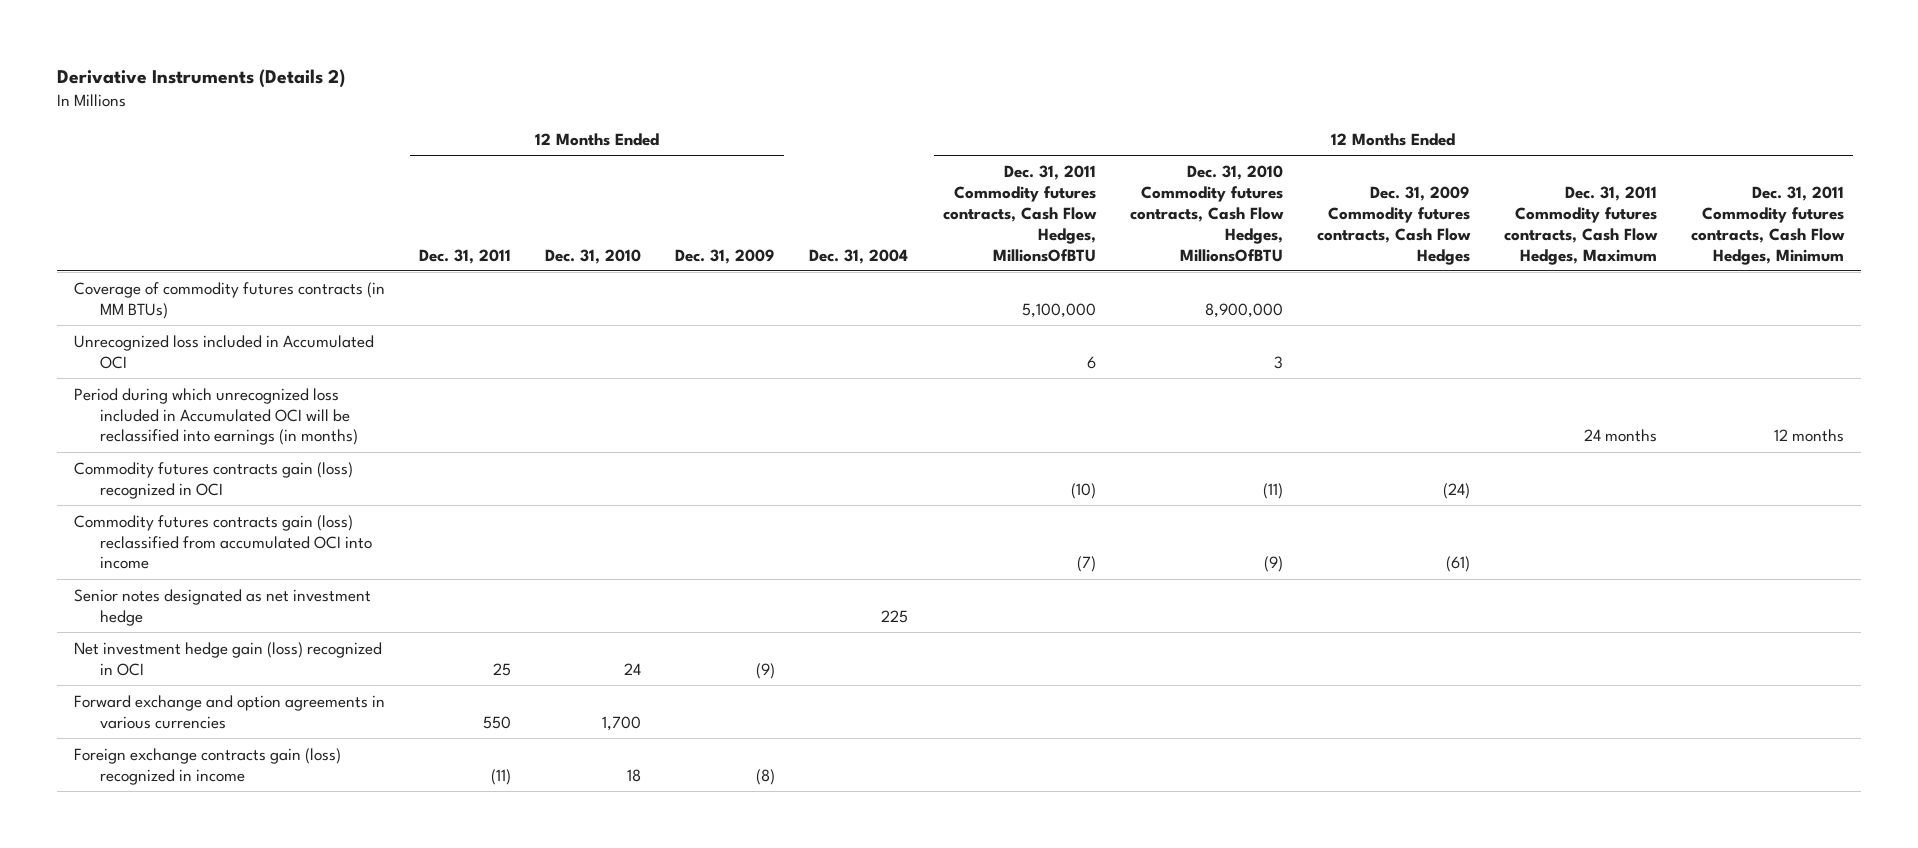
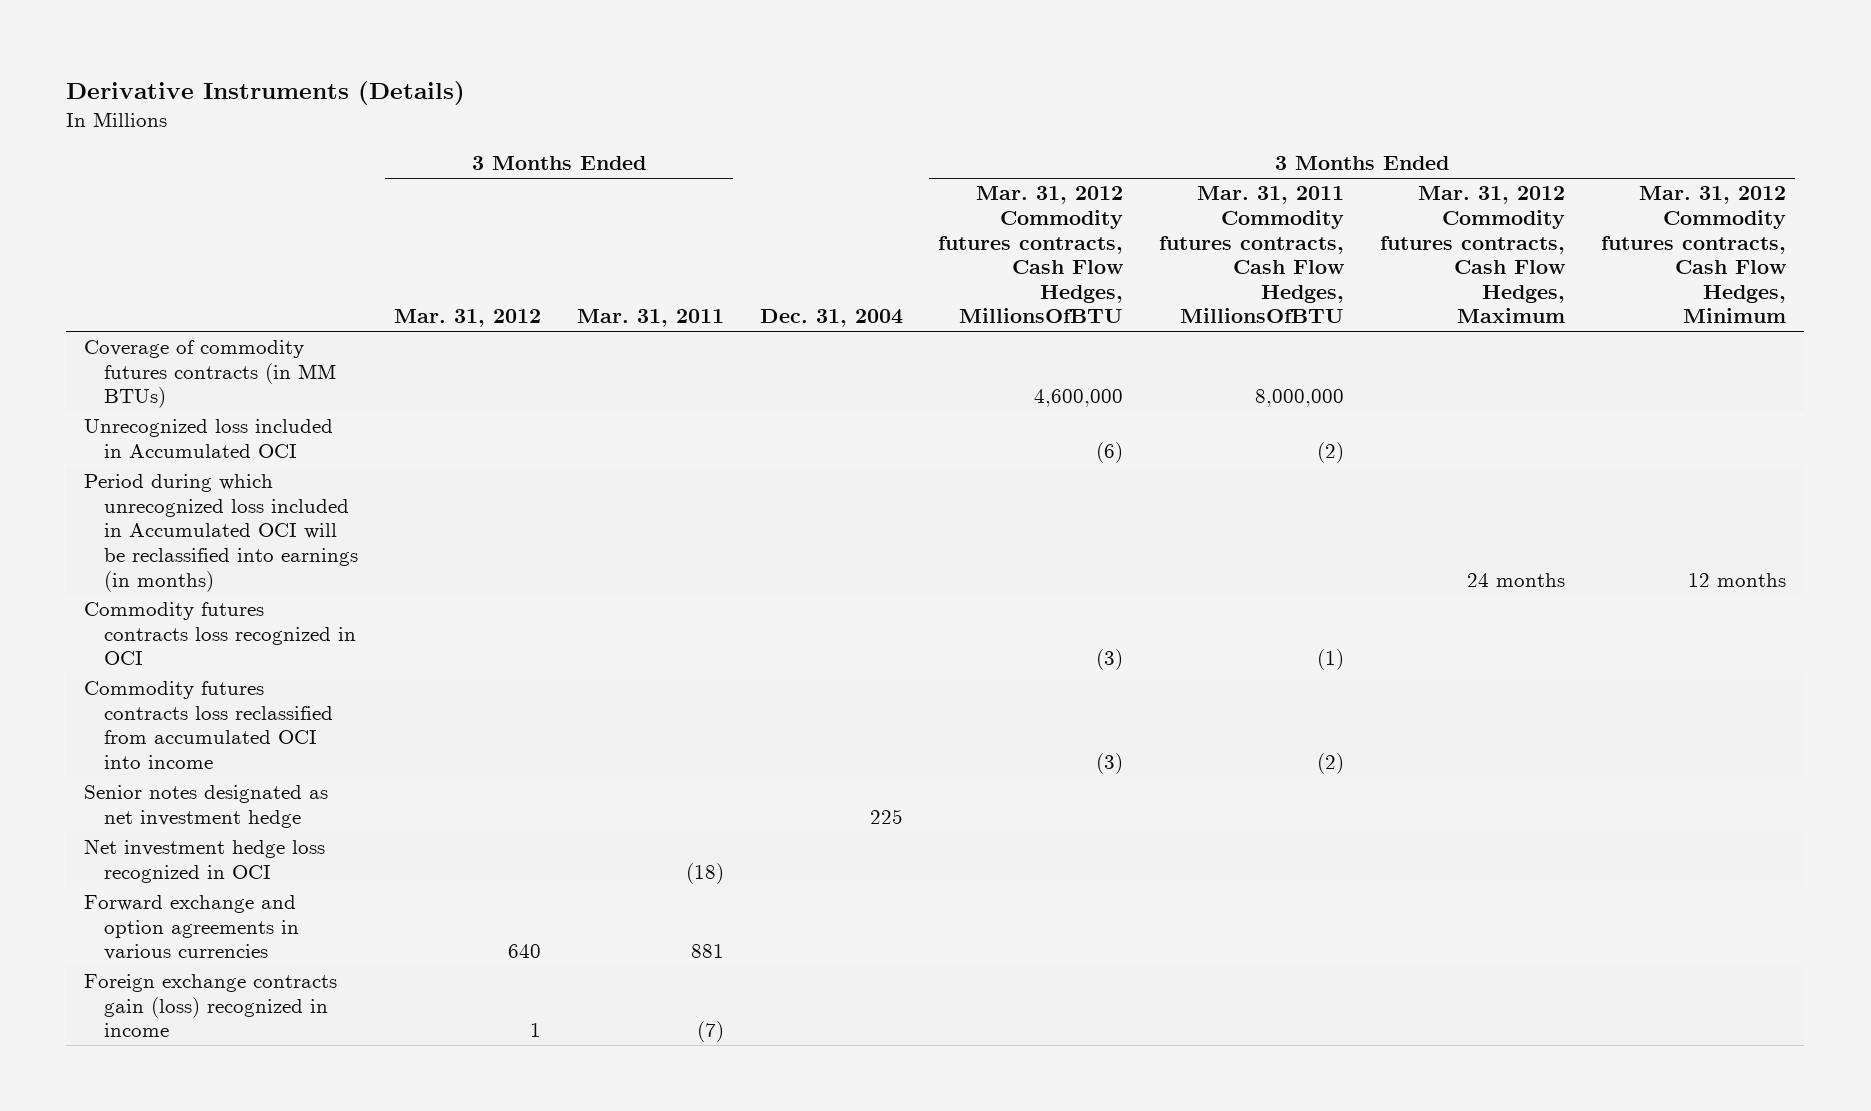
- Derivative Instruments (Details 2)
+ Derivative Instruments (Details)
- | 12 Months Ended Dec. 31, 2011 | 12 Months Ended Dec. 31, 2010 | 12 Months Ended Dec. 31, 2009 | Dec. 31, 2004 | 12 Months Ended Dec. 31, 2011 Commodity futures contracts, Cash Flow Hedges, MillionsOfBTU | 12 Months Ended Dec. 31, 2010 Commodity futures contracts, Cash Flow Hedges, MillionsOfBTU | 12 Months Ended Dec. 31, 2009 Commodity futures contracts, Cash Flow Hedges | 12 Months Ended Dec. 31, 2011 Commodity futures contracts, Cash Flow Hedges, Maximum | 12 Months Ended Dec. 31, 2011 Commodity futures contracts, Cash Flow Hedges, Minimum
+ | 3 Months Ended Mar. 31, 2012 | 3 Months Ended Mar. 31, 2011 | Dec. 31, 2004 | 3 Months Ended Mar. 31, 2012 Commodity futures contracts, Cash Flow Hedges, MillionsOfBTU | 3 Months Ended Mar. 31, 2011 Commodity futures contracts, Cash Flow Hedges, MillionsOfBTU | 3 Months Ended Mar. 31, 2012 Commodity futures contracts, Cash Flow Hedges, Maximum | 3 Months Ended Mar. 31, 2012 Commodity futures contracts, Cash Flow Hedges, Minimum
- Commodity futures contracts gain (loss) recognized in OCI | | | | | (10) | (11) | (24) | |
- Commodity futures contracts gain (loss) reclassified from accumulated OCI into income | | | | | (7) | (9) | (61) | |
+ Commodity futures contracts loss recognized in OCI | | | | (3) | (1) | |
+ Commodity futures contracts loss reclassified from accumulated OCI into income | | | | (3) | (2) | |
- Net investment hedge gain (loss) recognized in OCI | 25 | 24 | (9) | | | | | |
+ Net investment hedge loss recognized in OCI | | (18) | | | | |

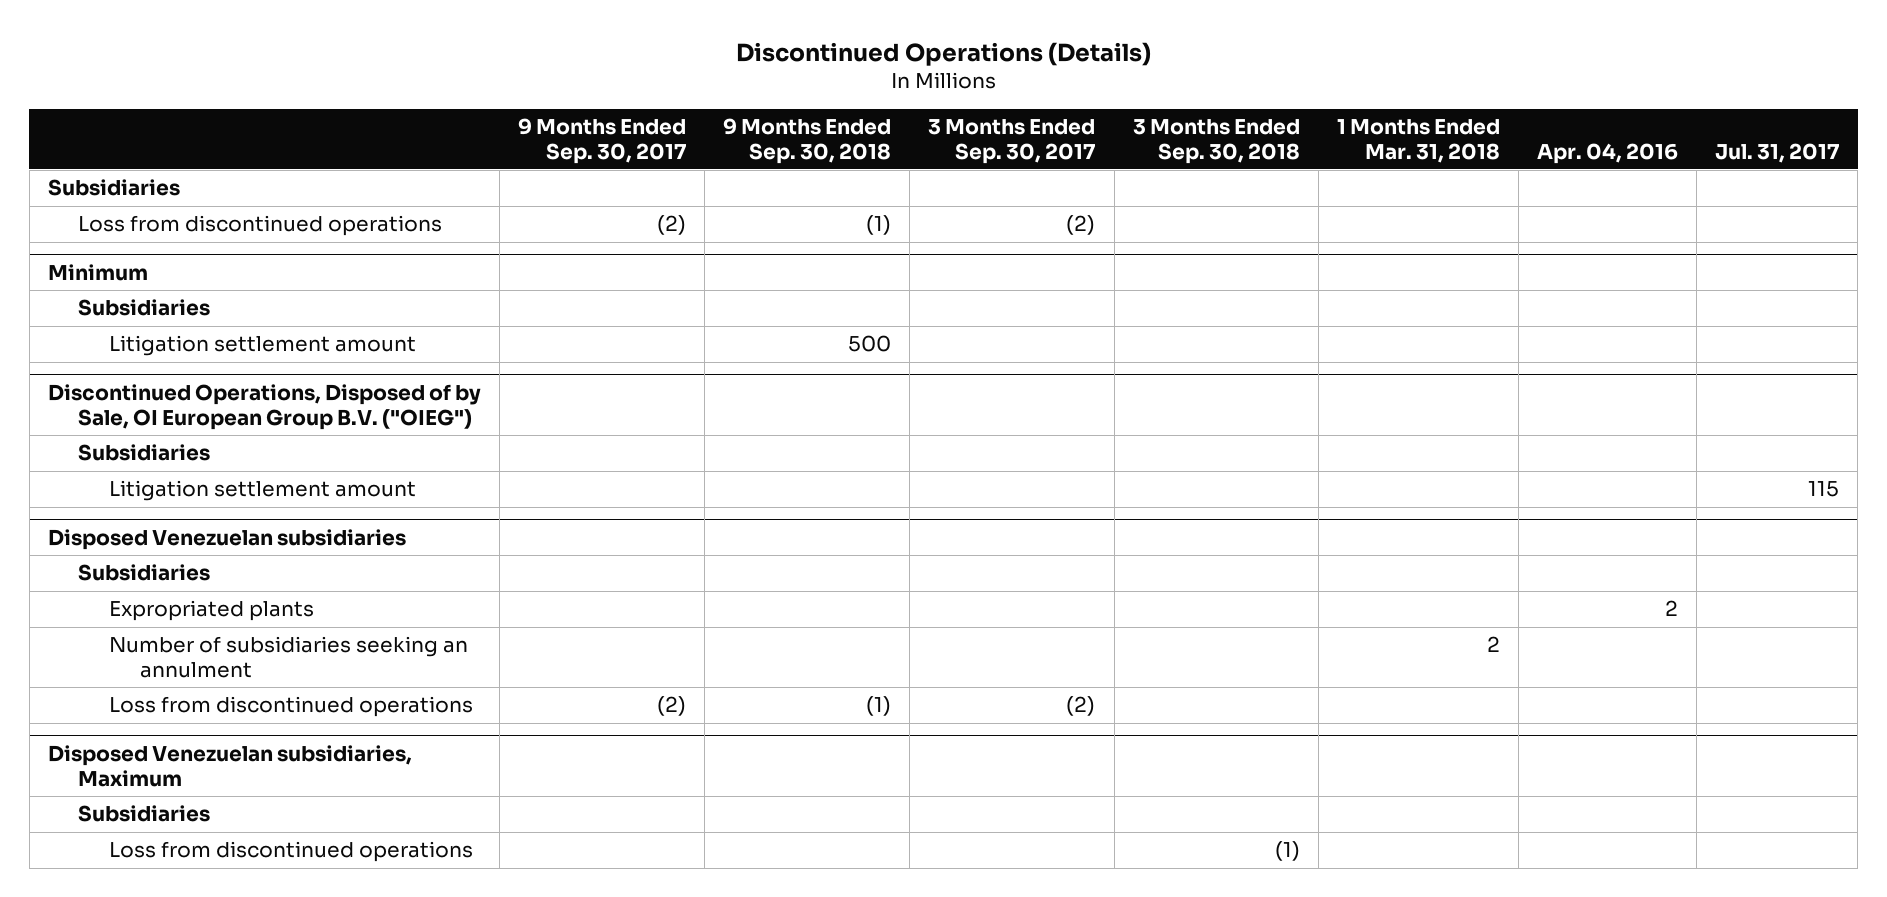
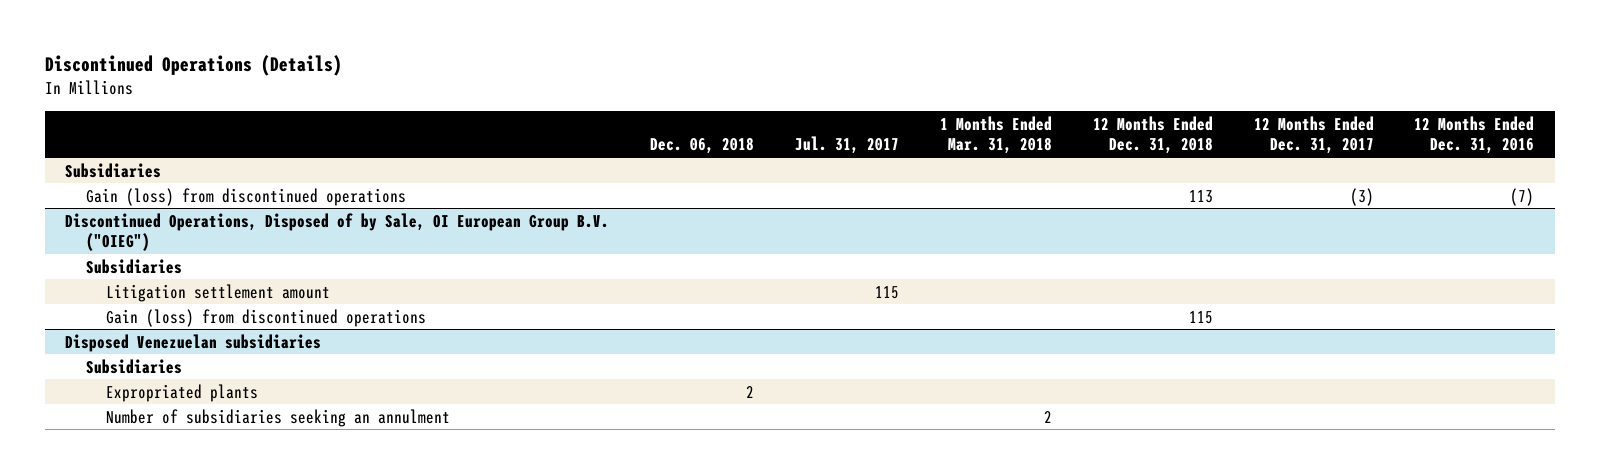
- | 9 Months Ended Sep. 30, 2017 | 9 Months Ended Sep. 30, 2018 | 3 Months Ended Sep. 30, 2017 | 3 Months Ended Sep. 30, 2018 | 1 Months Ended Mar. 31, 2018 | Apr. 04, 2016 | Jul. 31, 2017
+ | Dec. 06, 2018 | Jul. 31, 2017 | 1 Months Ended Mar. 31, 2018 | 12 Months Ended Dec. 31, 2018 | 12 Months Ended Dec. 31, 2017 | 12 Months Ended Dec. 31, 2016
- Loss from discontinued operations | (2) | (1) | (2) | | | |
- Minimum
- Subsidiaries
- Litigation settlement amount | | 500 | | | | |
+ Gain (loss) from discontinued operations | | | | 113 | (3) | (7)
@ Discontinued Operations, Disposed of by Sale, OI European Group B.V. ("OIEG")
+ Gain (loss) from discontinued operations | | | | 115 | |
@ Disposed Venezuelan subsidiaries
- Loss from discontinued operations | (2) | (1) | (2) | | | |
- Disposed Venezuelan subsidiaries, Maximum
- Subsidiaries
- Loss from discontinued operations | | | | (1) | | |

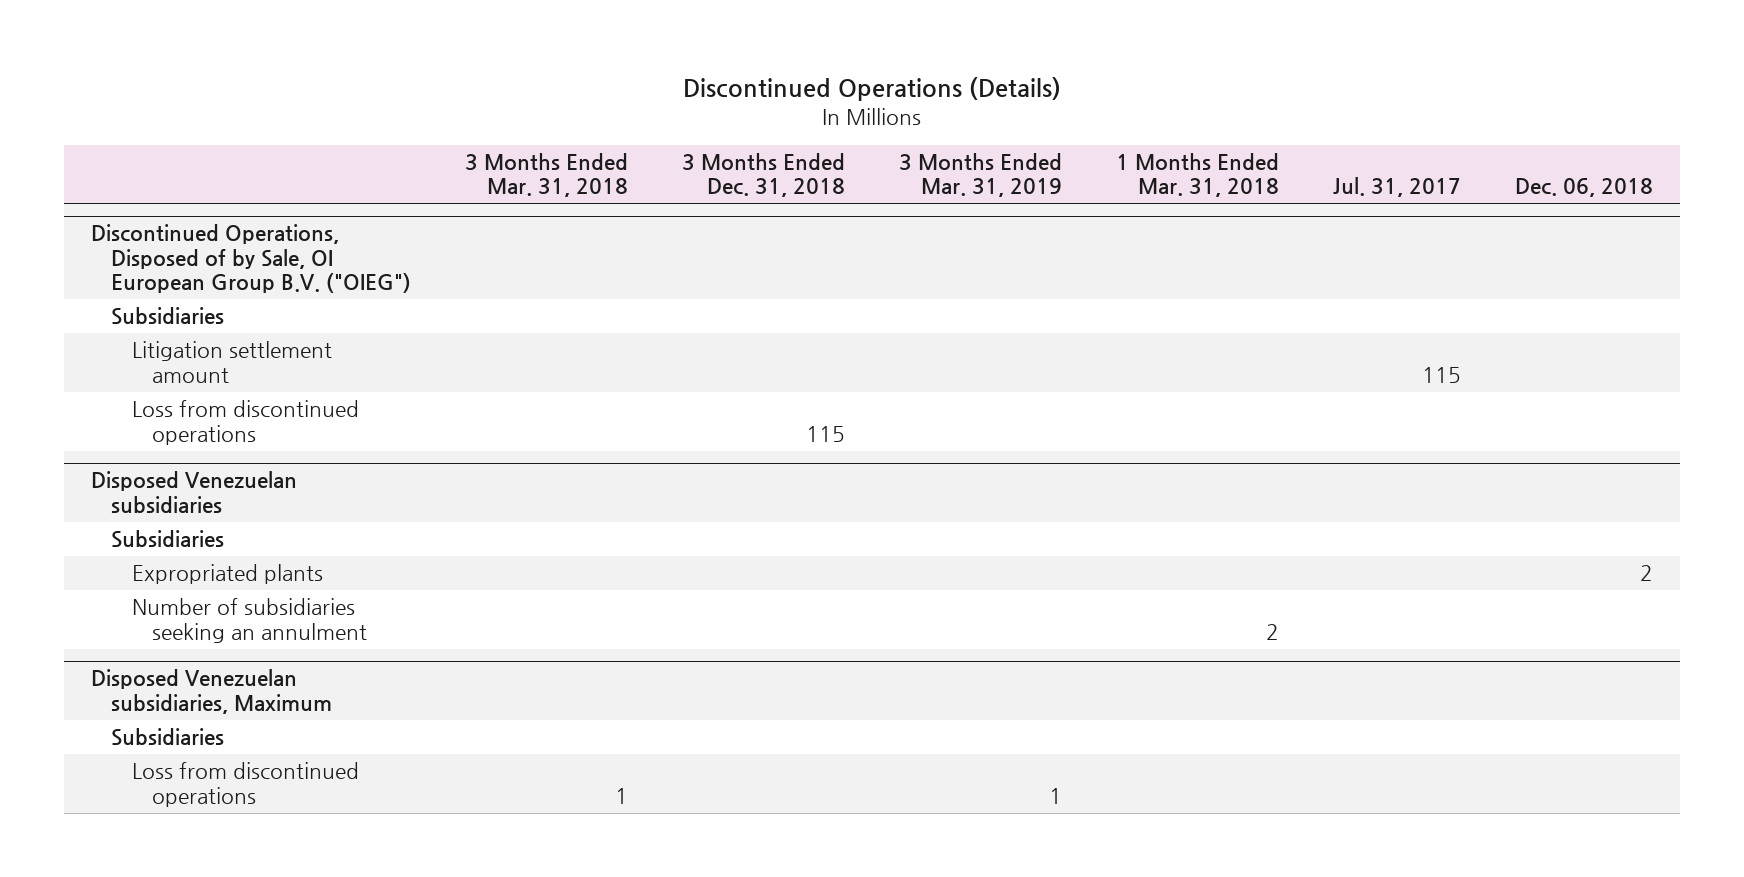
- | Dec. 06, 2018 | Jul. 31, 2017 | 1 Months Ended Mar. 31, 2018 | 12 Months Ended Dec. 31, 2018 | 12 Months Ended Dec. 31, 2017 | 12 Months Ended Dec. 31, 2016
+ | 3 Months Ended Mar. 31, 2018 | 3 Months Ended Dec. 31, 2018 | 3 Months Ended Mar. 31, 2019 | 1 Months Ended Mar. 31, 2018 | Jul. 31, 2017 | Dec. 06, 2018
- Subsidiaries
- Gain (loss) from discontinued operations | | | | 113 | (3) | (7)
@ Discontinued Operations, Disposed of by Sale, OI European Group B.V. ("OIEG")
- Gain (loss) from discontinued operations | | | | 115 | |
+ Loss from discontinued operations | | 115 | | | |
+ Disposed Venezuelan subsidiaries, Maximum
+ Subsidiaries
+ Loss from discontinued operations | 1 | | 1 | | |

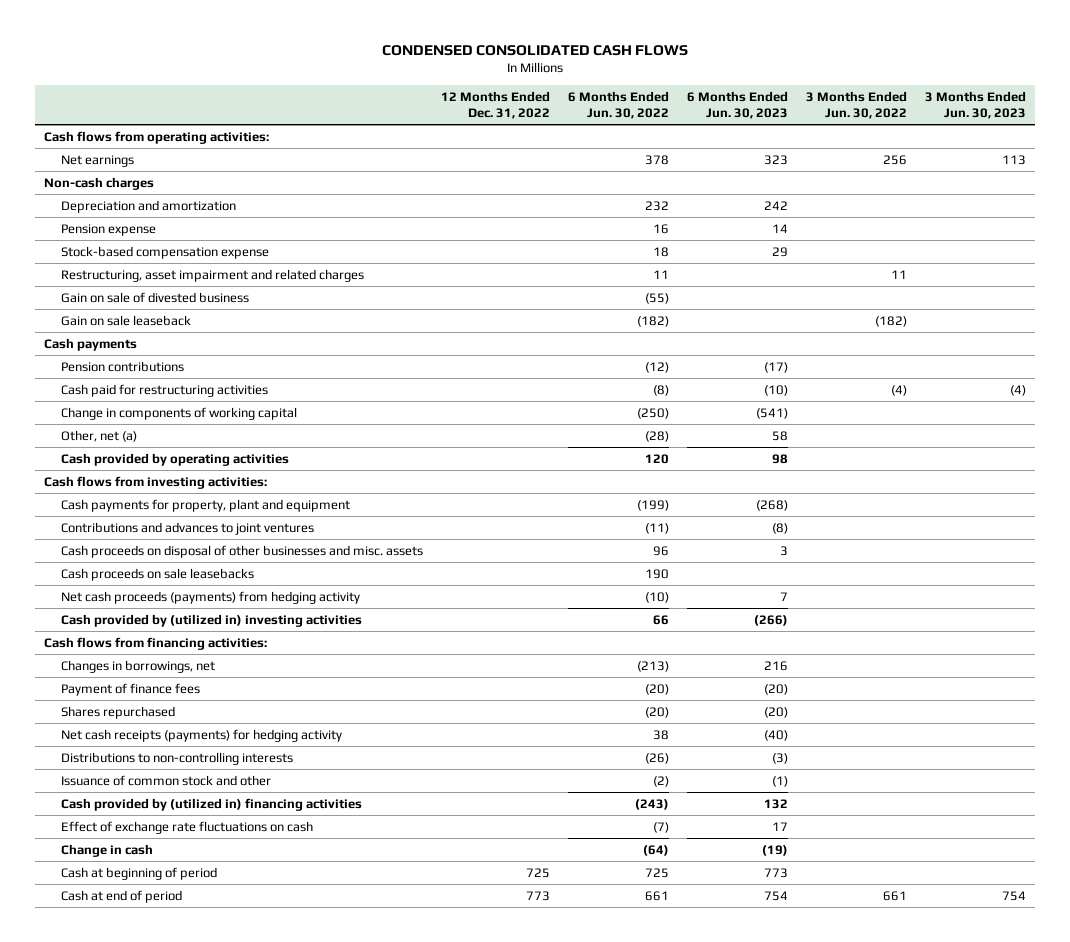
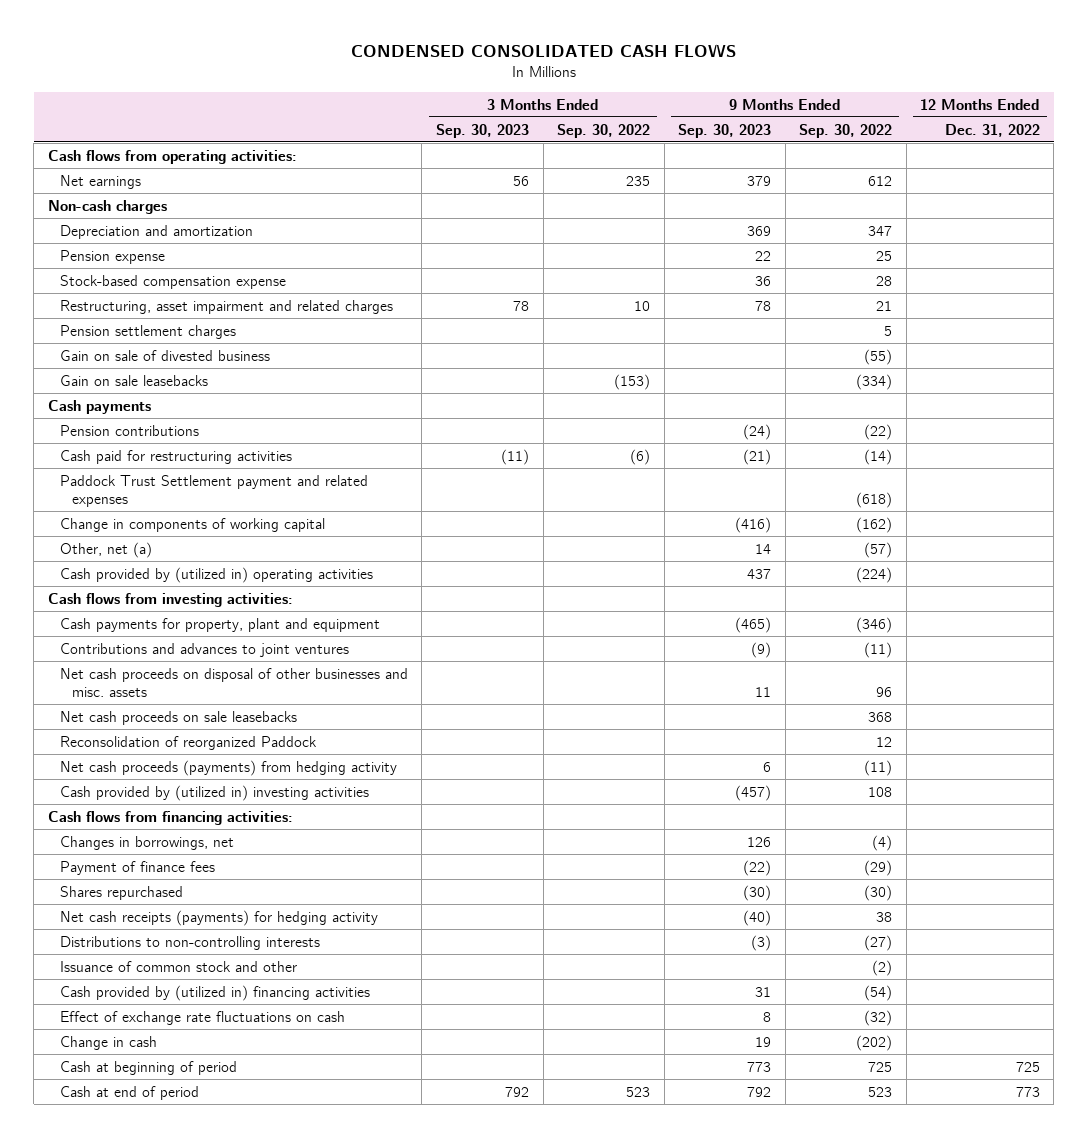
- | 12 Months Ended Dec. 31, 2022 | 6 Months Ended Jun. 30, 2022 | 6 Months Ended Jun. 30, 2023 | 3 Months Ended Jun. 30, 2022 | 3 Months Ended Jun. 30, 2023
+ | 3 Months Ended Sep. 30, 2023 | 3 Months Ended Sep. 30, 2022 | 9 Months Ended Sep. 30, 2023 | 9 Months Ended Sep. 30, 2022 | 12 Months Ended Dec. 31, 2022
+ Pension settlement charges | | | | 5 |
- Gain on sale leaseback | | (182) | | (182) |
+ Gain on sale leasebacks | | (153) | | (334) |
+ Paddock Trust Settlement payment and related expenses | | | | (618) |
- Cash provided by operating activities | | 120 | 98 | |
+ Cash provided by (utilized in) operating activities | | | 437 | (224) |
- Cash proceeds on disposal of other businesses and misc. assets | | 96 | 3 | |
- Cash proceeds on sale leasebacks | | 190 | | |
+ Net cash proceeds on disposal of other businesses and misc. assets | | | 11 | 96 |
+ Net cash proceeds on sale leasebacks | | | | 368 |
+ Reconsolidation of reorganized Paddock | | | | 12 |

